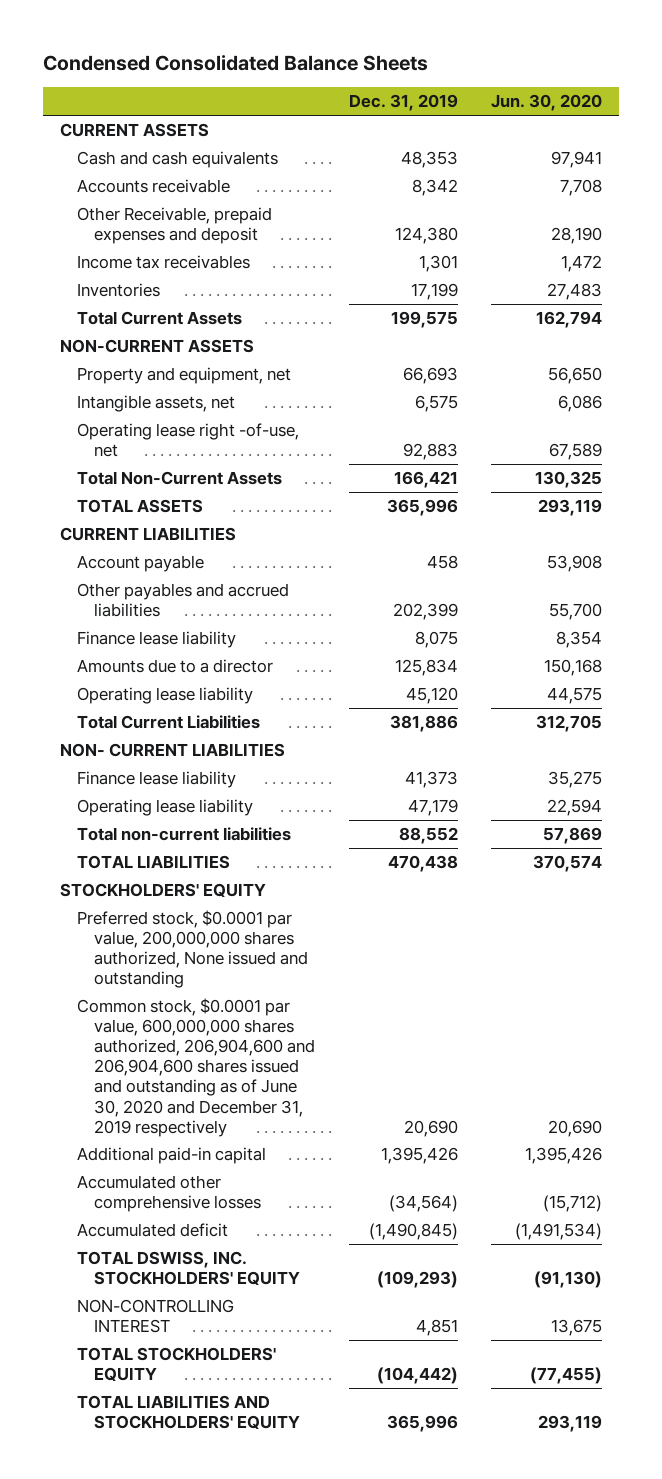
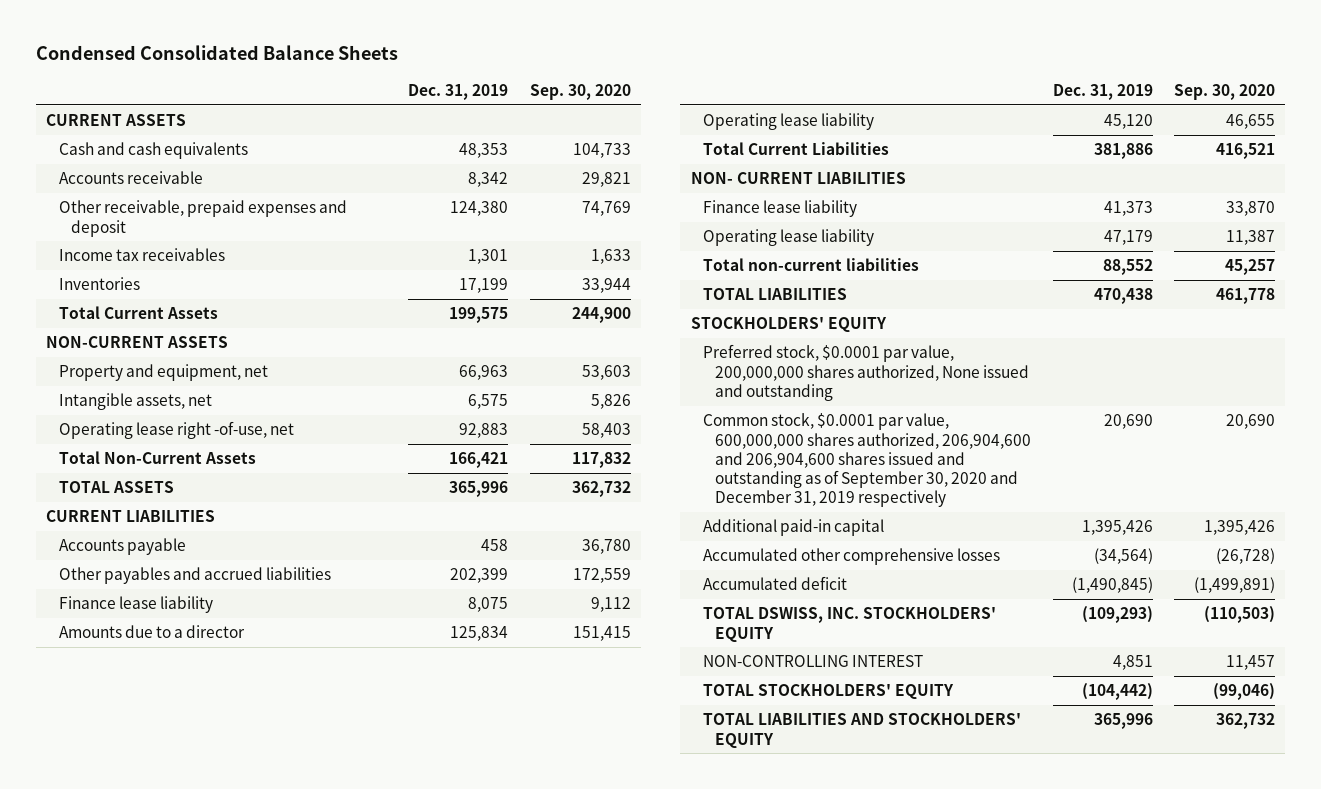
- | Dec. 31, 2019 | Jun. 30, 2020
+ | Dec. 31, 2019 | Sep. 30, 2020
- Other Receivable, prepaid expenses and deposit | 124,380 | 28,190
+ Other receivable, prepaid expenses and deposit | 124,380 | 74,769
- Property and equipment, net | 66,693 | 56,650
+ Property and equipment, net | 66,963 | 53,603
- Account payable | 458 | 53,908
+ Accounts payable | 458 | 36,780
- Common stock, $0.0001 par value, 600,000,000 shares authorized, 206,904,600 and 206,904,600 shares issued and outstanding as of June 30, 2020 and December 31, 2019 respectively | 20,690 | 20,690
+ Common stock, $0.0001 par value, 600,000,000 shares authorized, 206,904,600 and 206,904,600 shares issued and outstanding as of September 30, 2020 and December 31, 2019 respectively | 20,690 | 20,690

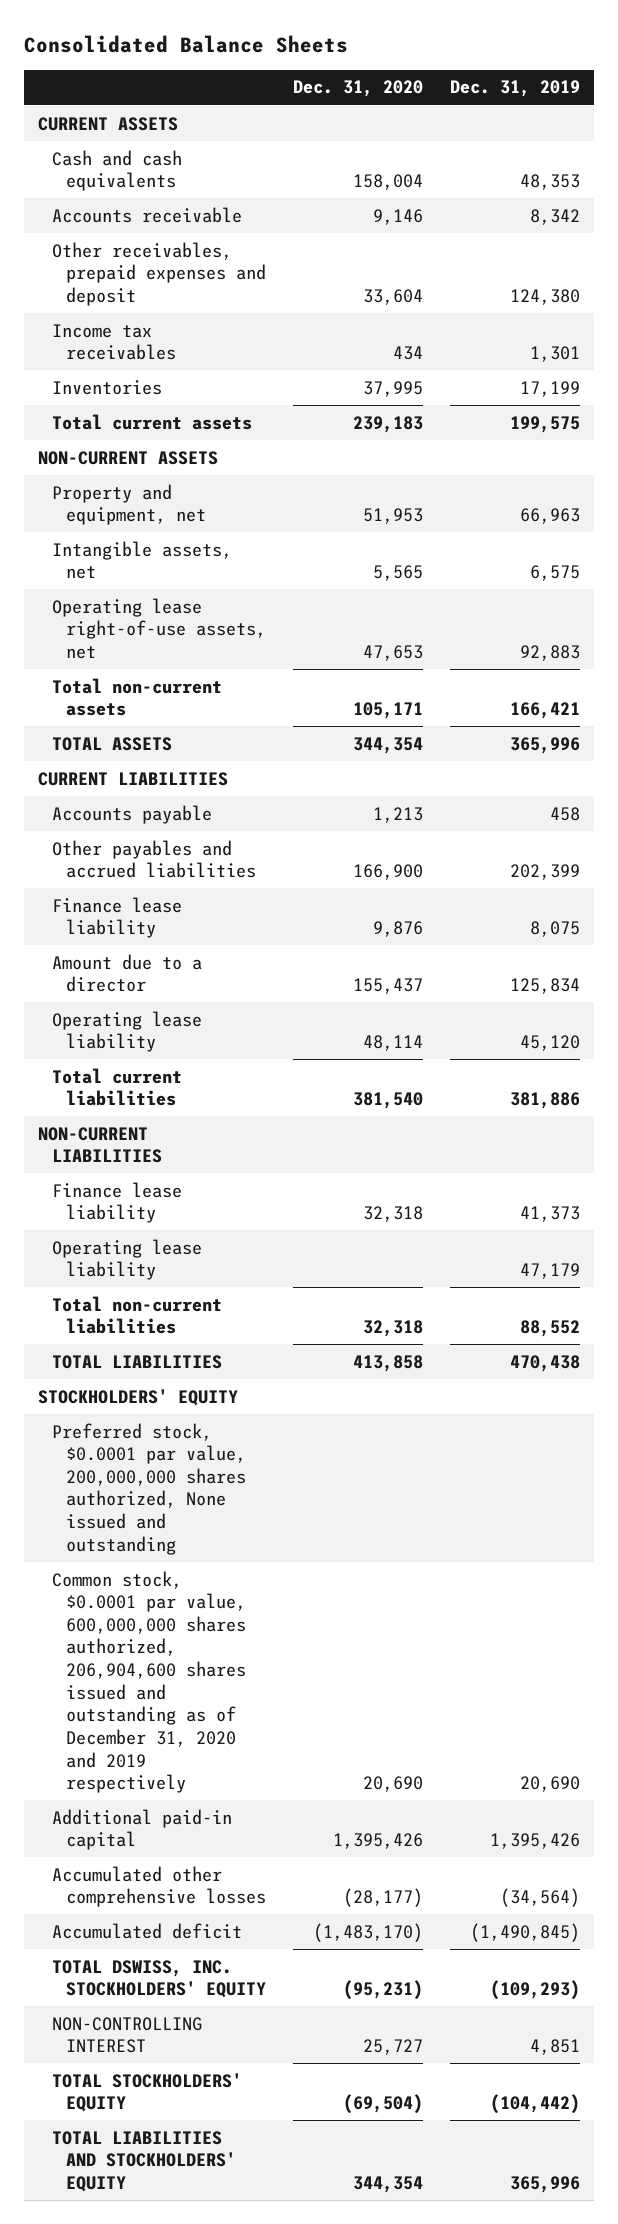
- Condensed Consolidated Balance Sheets
+ Consolidated Balance Sheets
- | Dec. 31, 2019 | Sep. 30, 2020
+ | Dec. 31, 2020 | Dec. 31, 2019
- Other receivable, prepaid expenses and deposit | 124,380 | 74,769
+ Other receivables, prepaid expenses and deposit | 33,604 | 124,380
- Total Current Assets | 199,575 | 244,900
+ Total current assets | 239,183 | 199,575
- Operating lease right -of-use, net | 92,883 | 58,403
- Total Non-Current Assets | 166,421 | 117,832
+ Operating lease right-of-use assets, net | 47,653 | 92,883
+ Total non-current assets | 105,171 | 166,421
- Amounts due to a director | 125,834 | 151,415
+ Amount due to a director | 155,437 | 125,834
- Total Current Liabilities | 381,886 | 416,521
- NON- CURRENT LIABILITIES
+ Total current liabilities | 381,540 | 381,886
+ NON-CURRENT LIABILITIES
- Common stock, $0.0001 par value, 600,000,000 shares authorized, 206,904,600 and 206,904,600 shares issued and outstanding as of September 30, 2020 and December 31, 2019 respectively | 20,690 | 20,690
+ Common stock, $0.0001 par value, 600,000,000 shares authorized, 206,904,600 shares issued and outstanding as of December 31, 2020 and 2019 respectively | 20,690 | 20,690

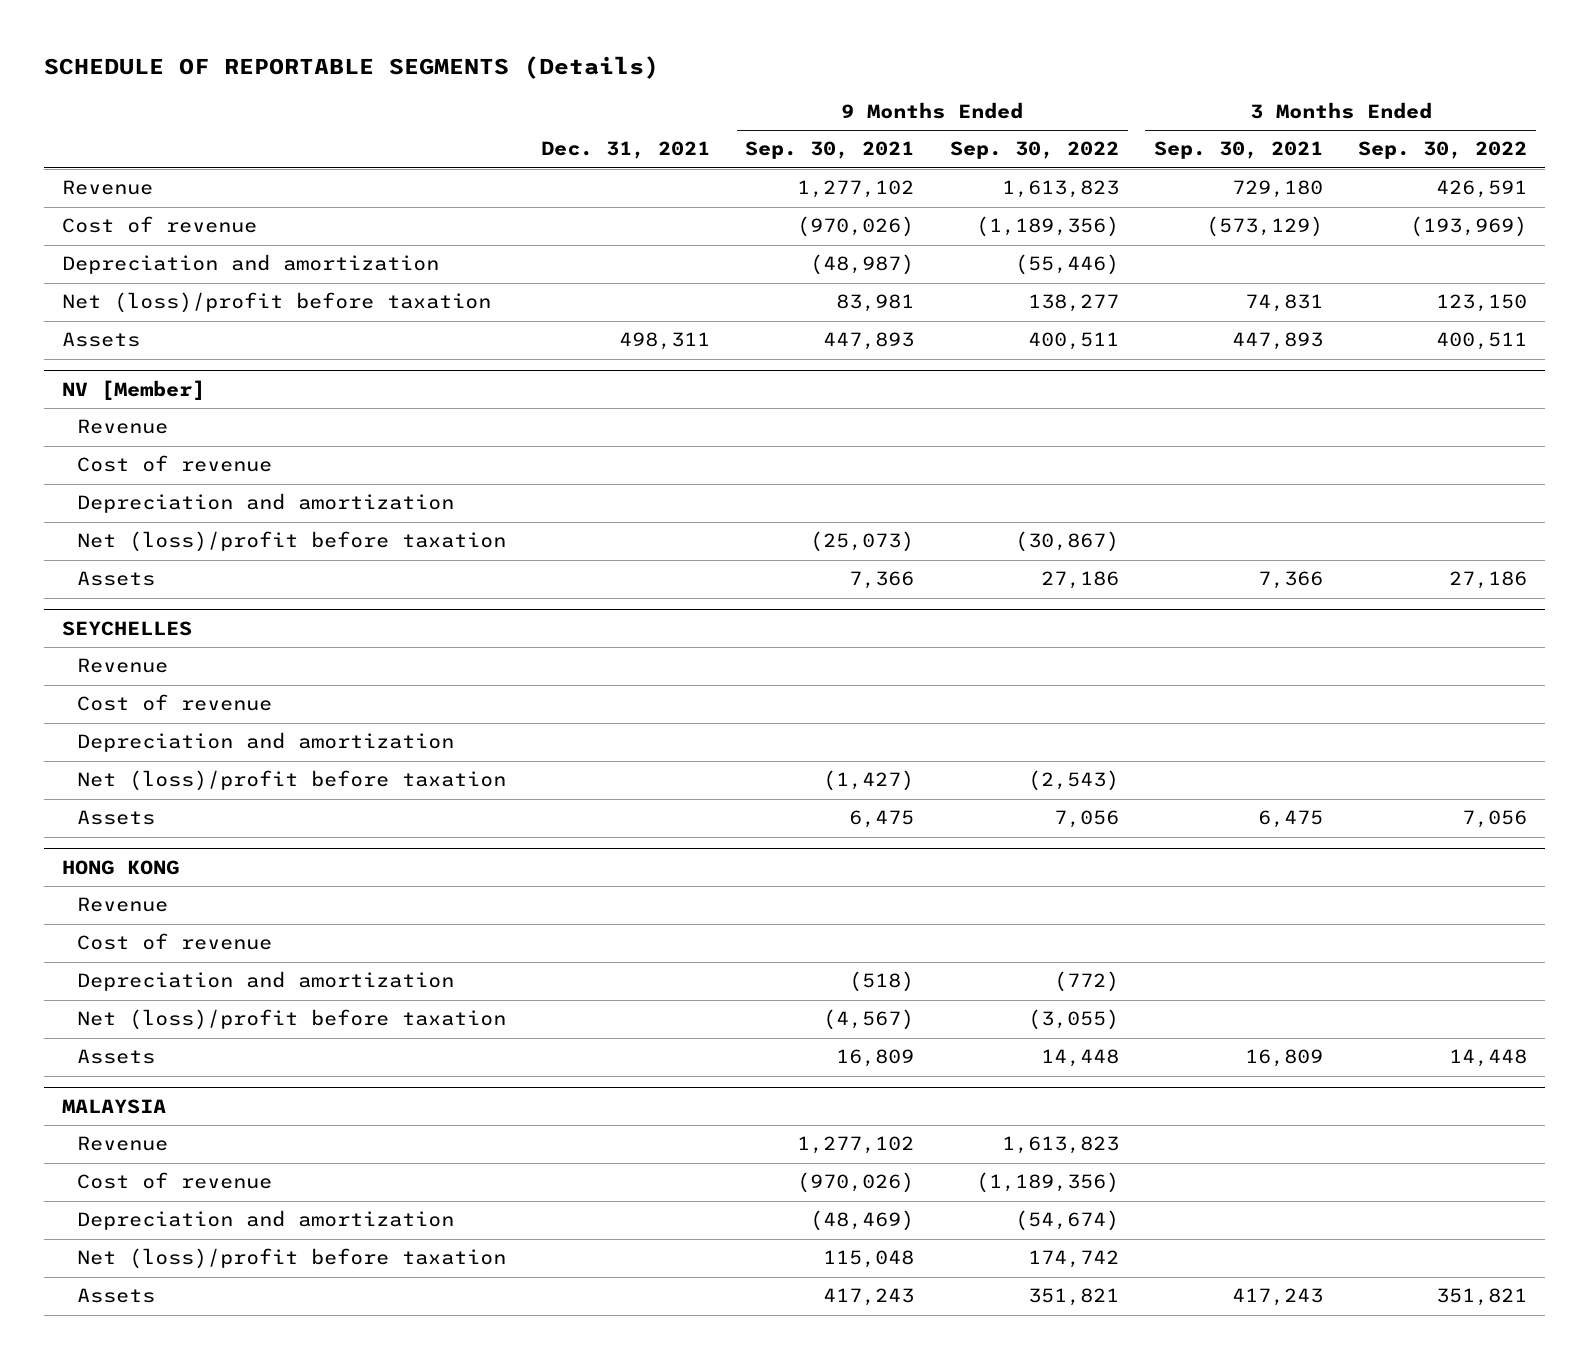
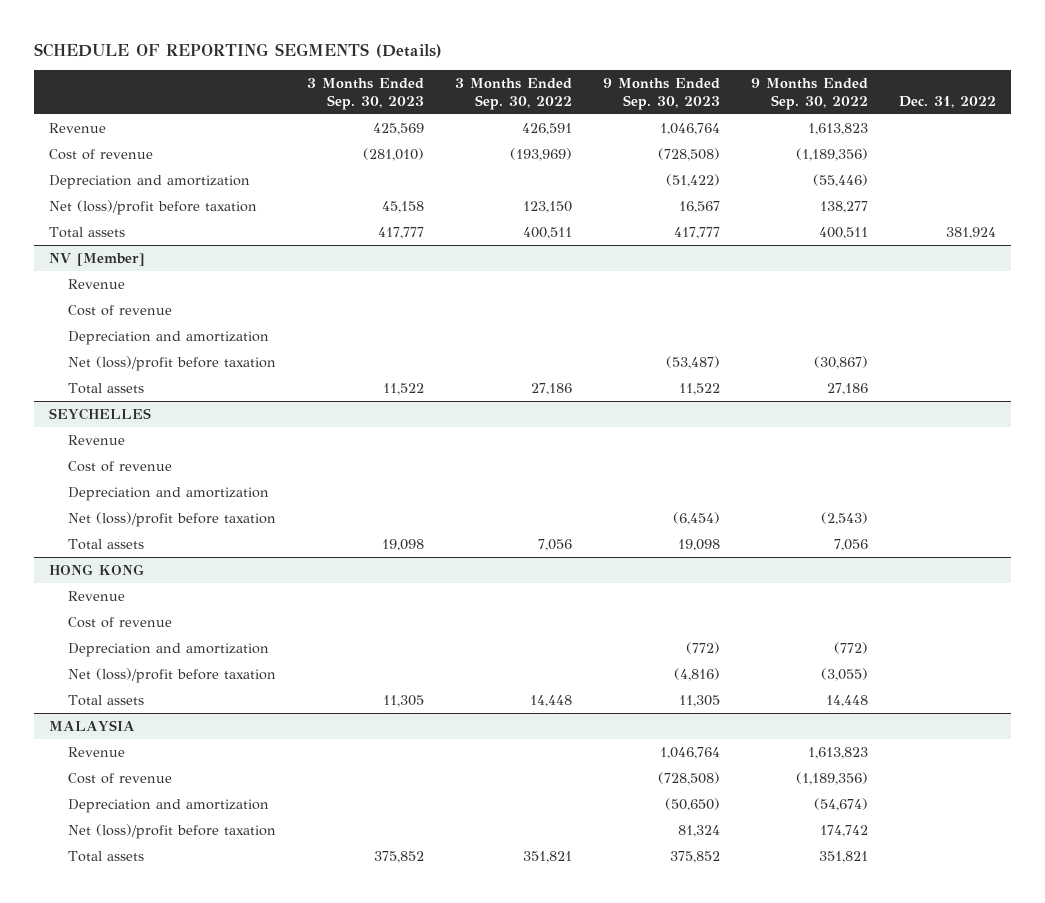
- SCHEDULE OF REPORTABLE SEGMENTS (Details)
+ SCHEDULE OF REPORTING SEGMENTS (Details)
- | Dec. 31, 2021 | 9 Months Ended Sep. 30, 2021 | 9 Months Ended Sep. 30, 2022 | 3 Months Ended Sep. 30, 2021 | 3 Months Ended Sep. 30, 2022
+ | 3 Months Ended Sep. 30, 2023 | 3 Months Ended Sep. 30, 2022 | 9 Months Ended Sep. 30, 2023 | 9 Months Ended Sep. 30, 2022 | Dec. 31, 2022
- Assets | 498,311 | 447,893 | 400,511 | 447,893 | 400,511
+ Total assets | 417,777 | 400,511 | 417,777 | 400,511 | 381,924
@ NV [Member]
- Assets | | 7,366 | 27,186 | 7,366 | 27,186
+ Total assets | 11,522 | 27,186 | 11,522 | 27,186 |
@ SEYCHELLES
- Assets | | 6,475 | 7,056 | 6,475 | 7,056
+ Total assets | 19,098 | 7,056 | 19,098 | 7,056 |
@ HONG KONG
- Assets | | 16,809 | 14,448 | 16,809 | 14,448
+ Total assets | 11,305 | 14,448 | 11,305 | 14,448 |
@ MALAYSIA
- Assets | | 417,243 | 351,821 | 417,243 | 351,821
+ Total assets | 375,852 | 351,821 | 375,852 | 351,821 |

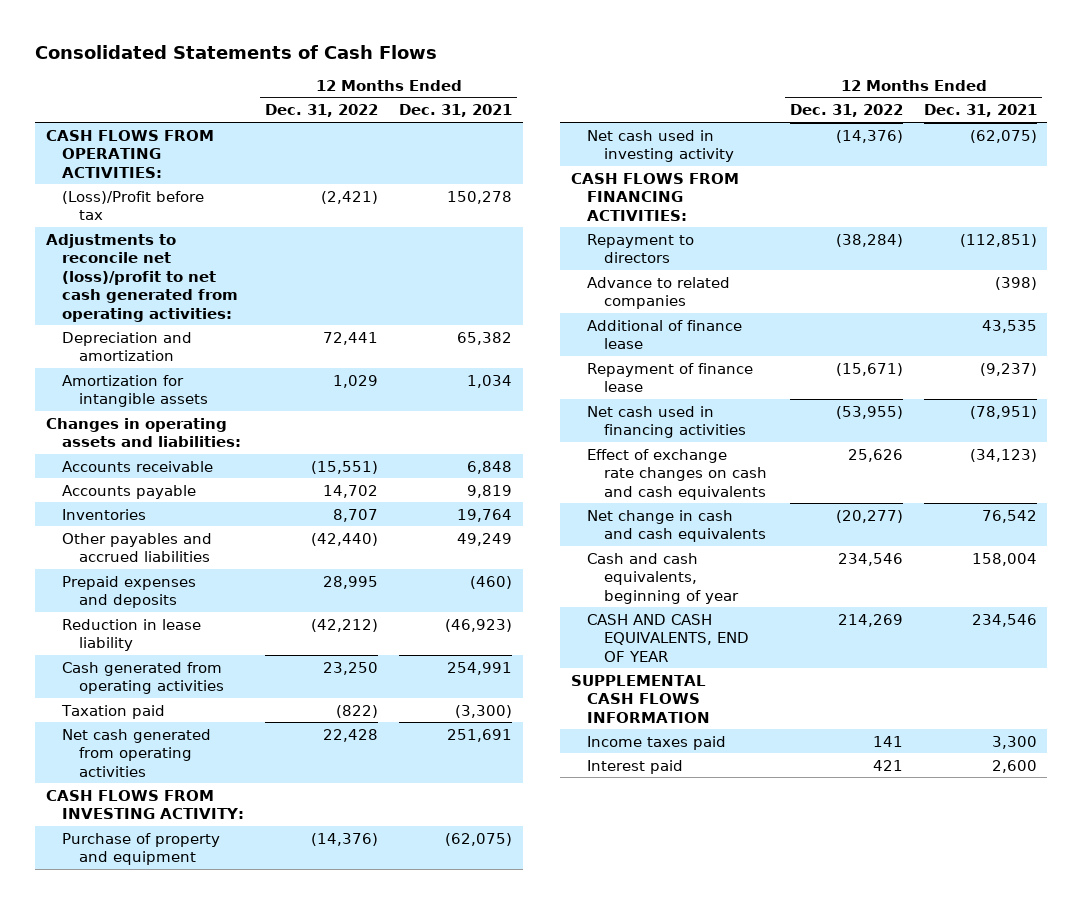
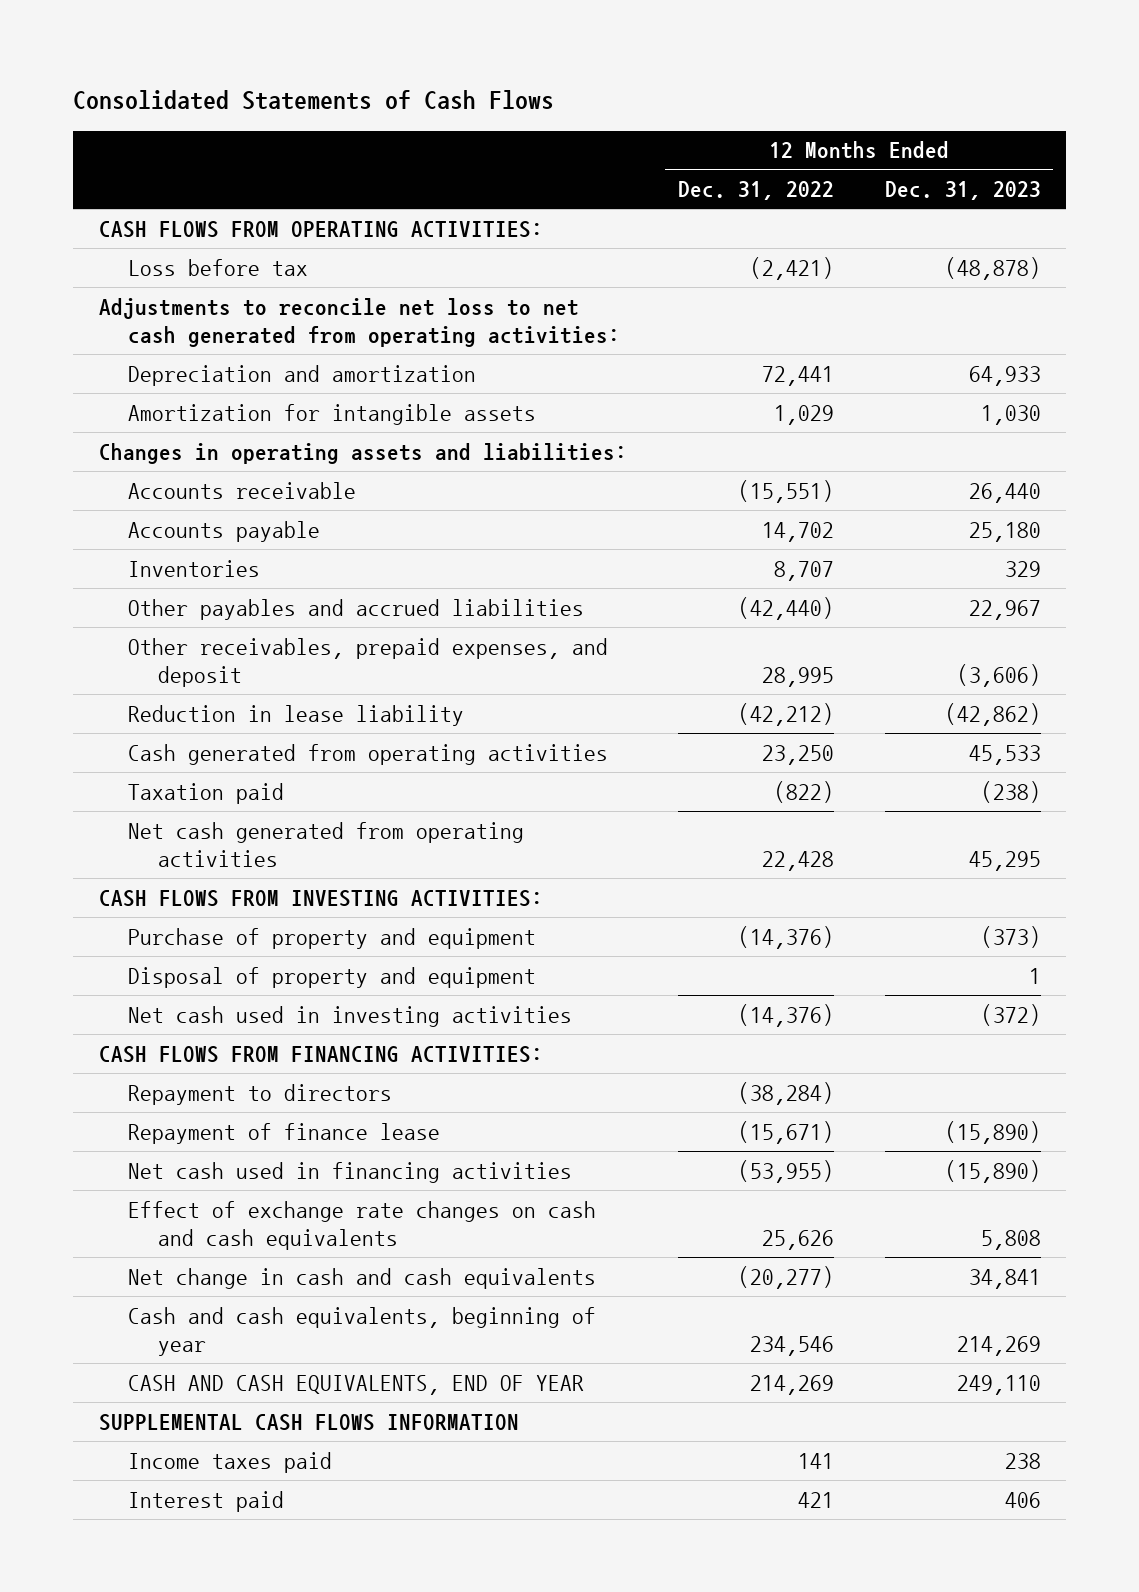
- | 12 Months Ended Dec. 31, 2022 | 12 Months Ended Dec. 31, 2021
+ | 12 Months Ended Dec. 31, 2022 | 12 Months Ended Dec. 31, 2023
- (Loss)/Profit before tax | (2,421) | 150,278
- Adjustments to reconcile net (loss)/profit to net cash generated from operating activities:
+ Loss before tax | (2,421) | (48,878)
+ Adjustments to reconcile net loss to net cash generated from operating activities:
- Prepaid expenses and deposits | 28,995 | (460)
+ Other receivables, prepaid expenses, and deposit | 28,995 | (3,606)
- CASH FLOWS FROM INVESTING ACTIVITY:
+ CASH FLOWS FROM INVESTING ACTIVITIES:
- Net cash used in investing activity | (14,376) | (62,075)
+ Disposal of property and equipment | | 1
+ Net cash used in investing activities | (14,376) | (372)
- Advance to related companies | | (398)
- Additional of finance lease | | 43,535

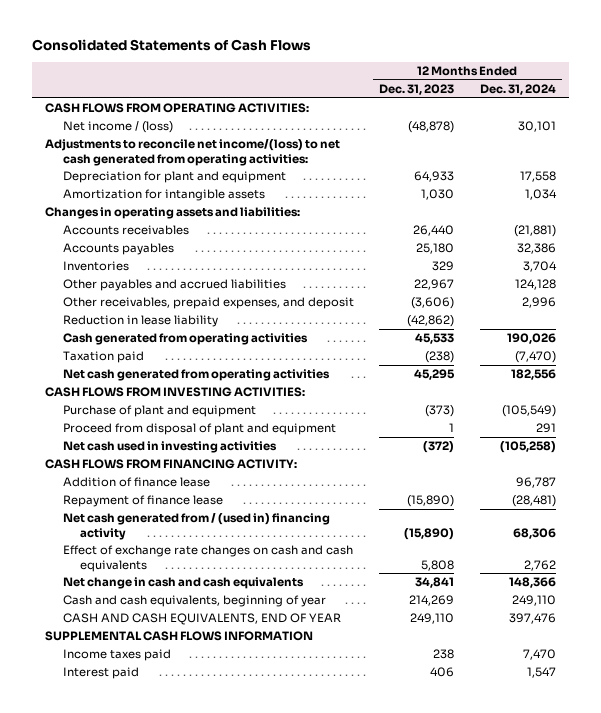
- | 12 Months Ended Dec. 31, 2022 | 12 Months Ended Dec. 31, 2023
+ | 12 Months Ended Dec. 31, 2023 | 12 Months Ended Dec. 31, 2024
- Loss before tax | (2,421) | (48,878)
- Adjustments to reconcile net loss to net cash generated from operating activities:
- Depreciation and amortization | 72,441 | 64,933
+ Net income / (loss) | (48,878) | 30,101
+ Adjustments to reconcile net income/(loss) to net cash generated from operating activities:
+ Depreciation for plant and equipment | 64,933 | 17,558
- Accounts receivable | (15,551) | 26,440
- Accounts payable | 14,702 | 25,180
+ Accounts receivables | 26,440 | (21,881)
+ Accounts payables | 25,180 | 32,386
- Purchase of property and equipment | (14,376) | (373)
- Disposal of property and equipment | | 1
+ Purchase of plant and equipment | (373) | (105,549)
+ Proceed from disposal of plant and equipment | 1 | 291
- CASH FLOWS FROM FINANCING ACTIVITIES:
- Repayment to directors | (38,284) |
+ CASH FLOWS FROM FINANCING ACTIVITY:
+ Addition of finance lease | | 96,787
- Net cash used in financing activities | (53,955) | (15,890)
+ Net cash generated from / (used in) financing activity | (15,890) | 68,306

